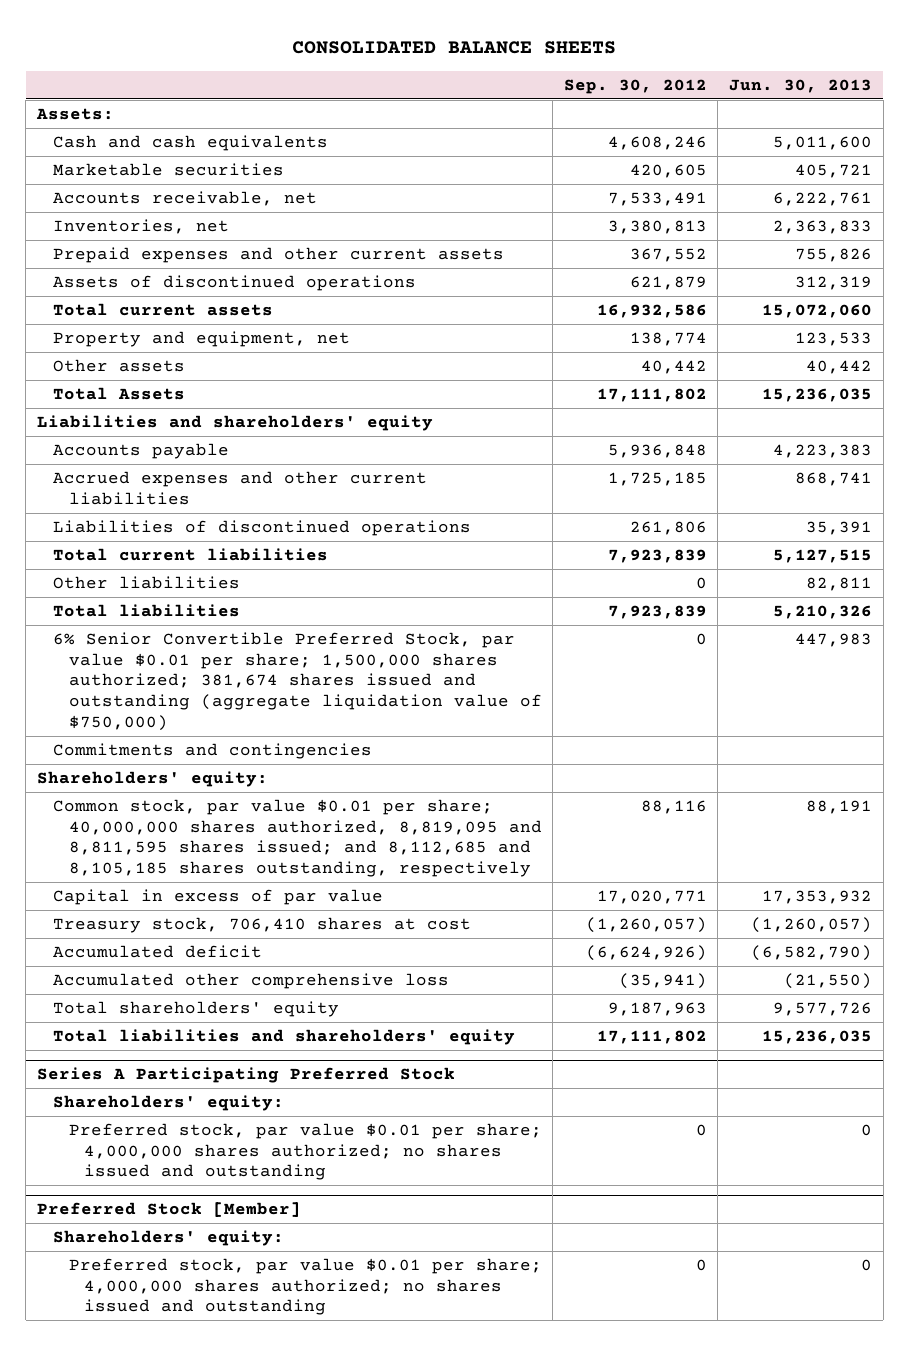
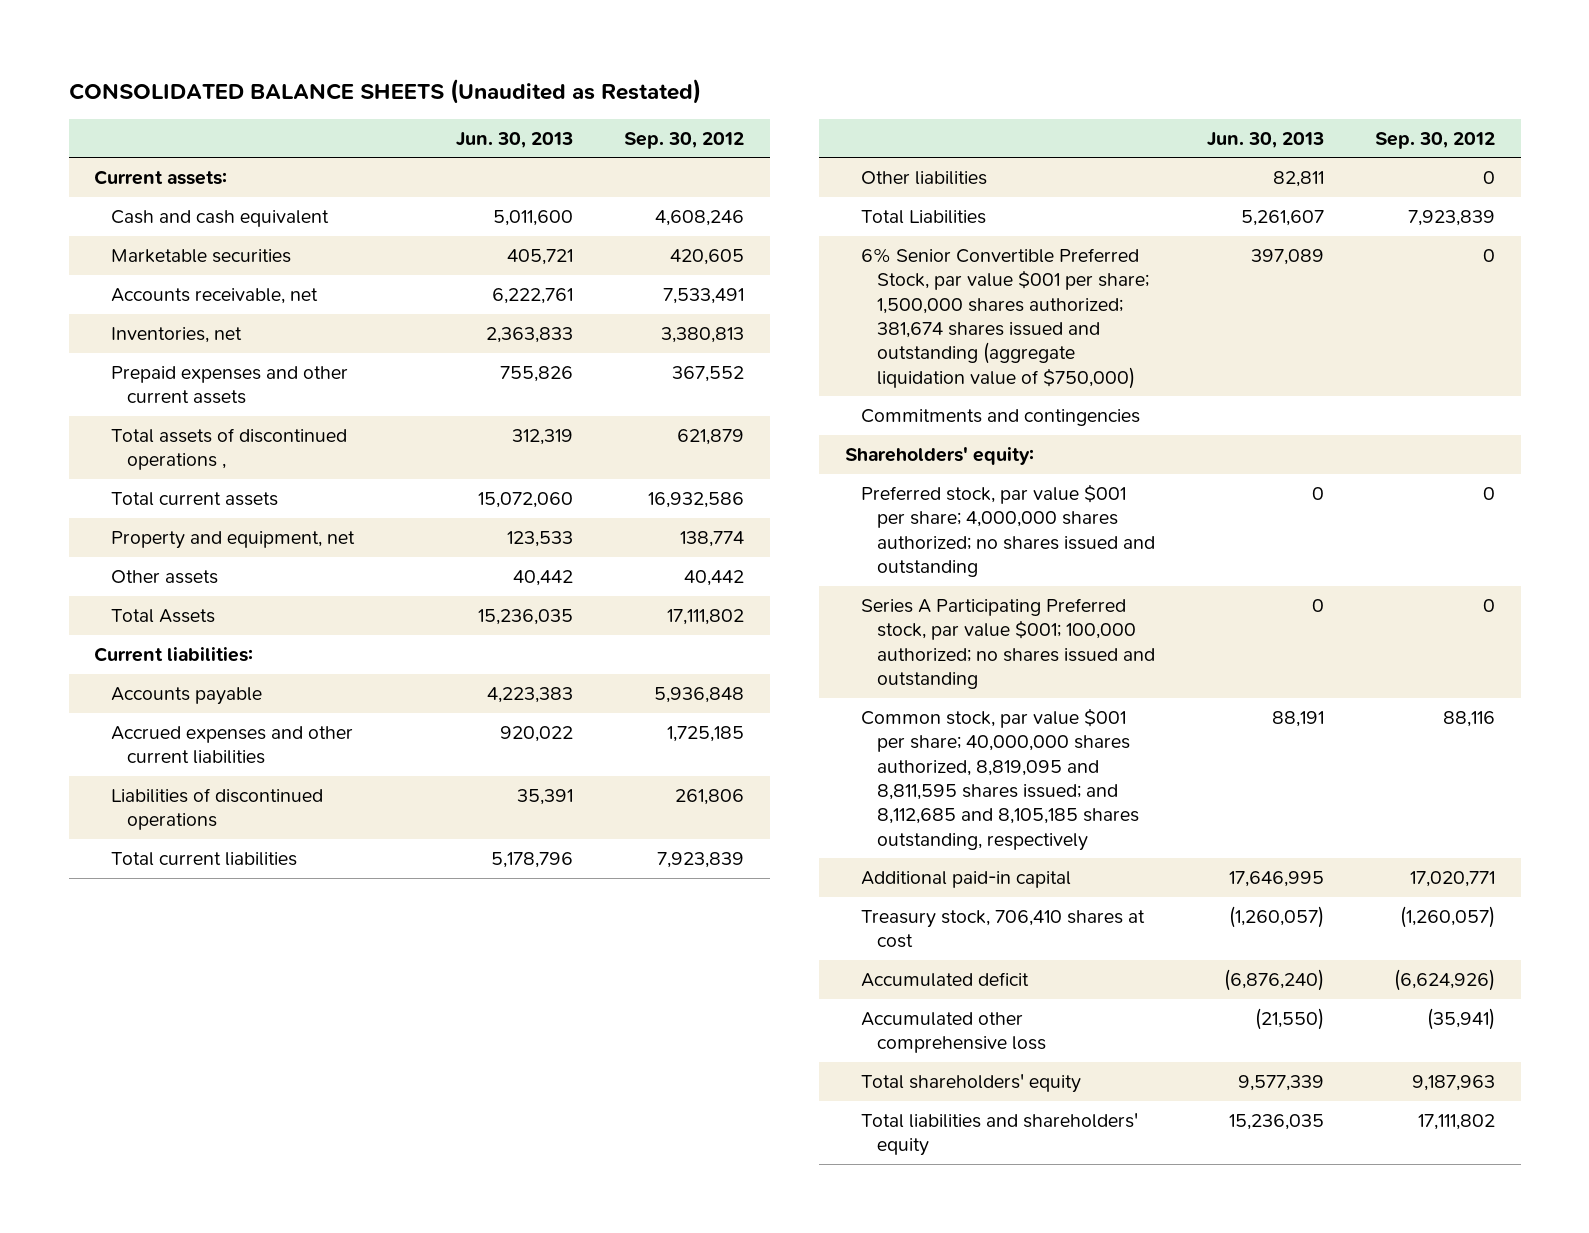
- CONSOLIDATED BALANCE SHEETS
+ CONSOLIDATED BALANCE SHEETS (Unaudited as Restated)
- | Sep. 30, 2012 | Jun. 30, 2013
+ | Jun. 30, 2013 | Sep. 30, 2012
- Assets:
- Cash and cash equivalents | 4,608,246 | 5,011,600
+ Current assets:
+ Cash and cash equivalent | 5,011,600 | 4,608,246
- Assets of discontinued operations | 621,879 | 312,319
+ Total assets of discontinued operations , | 312,319 | 621,879
- Liabilities and shareholders' equity
+ Current liabilities:
- Accrued expenses and other current liabilities | 1,725,185 | 868,741
+ Accrued expenses and other current liabilities | 920,022 | 1,725,185
- Total current liabilities | 7,923,839 | 5,127,515
+ Total current liabilities | 5,178,796 | 7,923,839
- Total liabilities | 7,923,839 | 5,210,326
- 6% Senior Convertible Preferred Stock, par value $0.01 per share; 1,500,000 shares authorized; 381,674 shares issued and outstanding (aggregate liquidation value of $750,000) | 0 | 447,983
+ Total Liabilities | 5,261,607 | 7,923,839
+ 6% Senior Convertible Preferred Stock, par value $001 per share; 1,500,000 shares authorized; 381,674 shares issued and outstanding (aggregate liquidation value of $750,000) | 397,089 | 0
- Common stock, par value $0.01 per share; 40,000,000 shares authorized, 8,819,095 and 8,811,595 shares issued; and 8,112,685 and 8,105,185 shares outstanding, respectively | 88,116 | 88,191
- Capital in excess of par value | 17,020,771 | 17,353,932
+ Preferred stock, par value $001 per share; 4,000,000 shares authorized; no shares issued and outstanding | 0 | 0
+ Series A Participating Preferred stock, par value $001; 100,000 authorized; no shares issued and outstanding | 0 | 0
+ Common stock, par value $001 per share; 40,000,000 shares authorized, 8,819,095 and 8,811,595 shares issued; and 8,112,685 and 8,105,185 shares outstanding, respectively | 88,191 | 88,116
+ Additional paid-in capital | 17,646,995 | 17,020,771
- Accumulated deficit | (6,624,926) | (6,582,790)
+ Accumulated deficit | (6,876,240) | (6,624,926)
- Total shareholders' equity | 9,187,963 | 9,577,726
+ Total shareholders' equity | 9,577,339 | 9,187,963
- Series A Participating Preferred Stock
- Shareholders' equity:
- Preferred stock, par value $0.01 per share; 4,000,000 shares authorized; no shares issued and outstanding | 0 | 0
- Preferred Stock [Member]
- Shareholders' equity:
- Preferred stock, par value $0.01 per share; 4,000,000 shares authorized; no shares issued and outstanding | 0 | 0

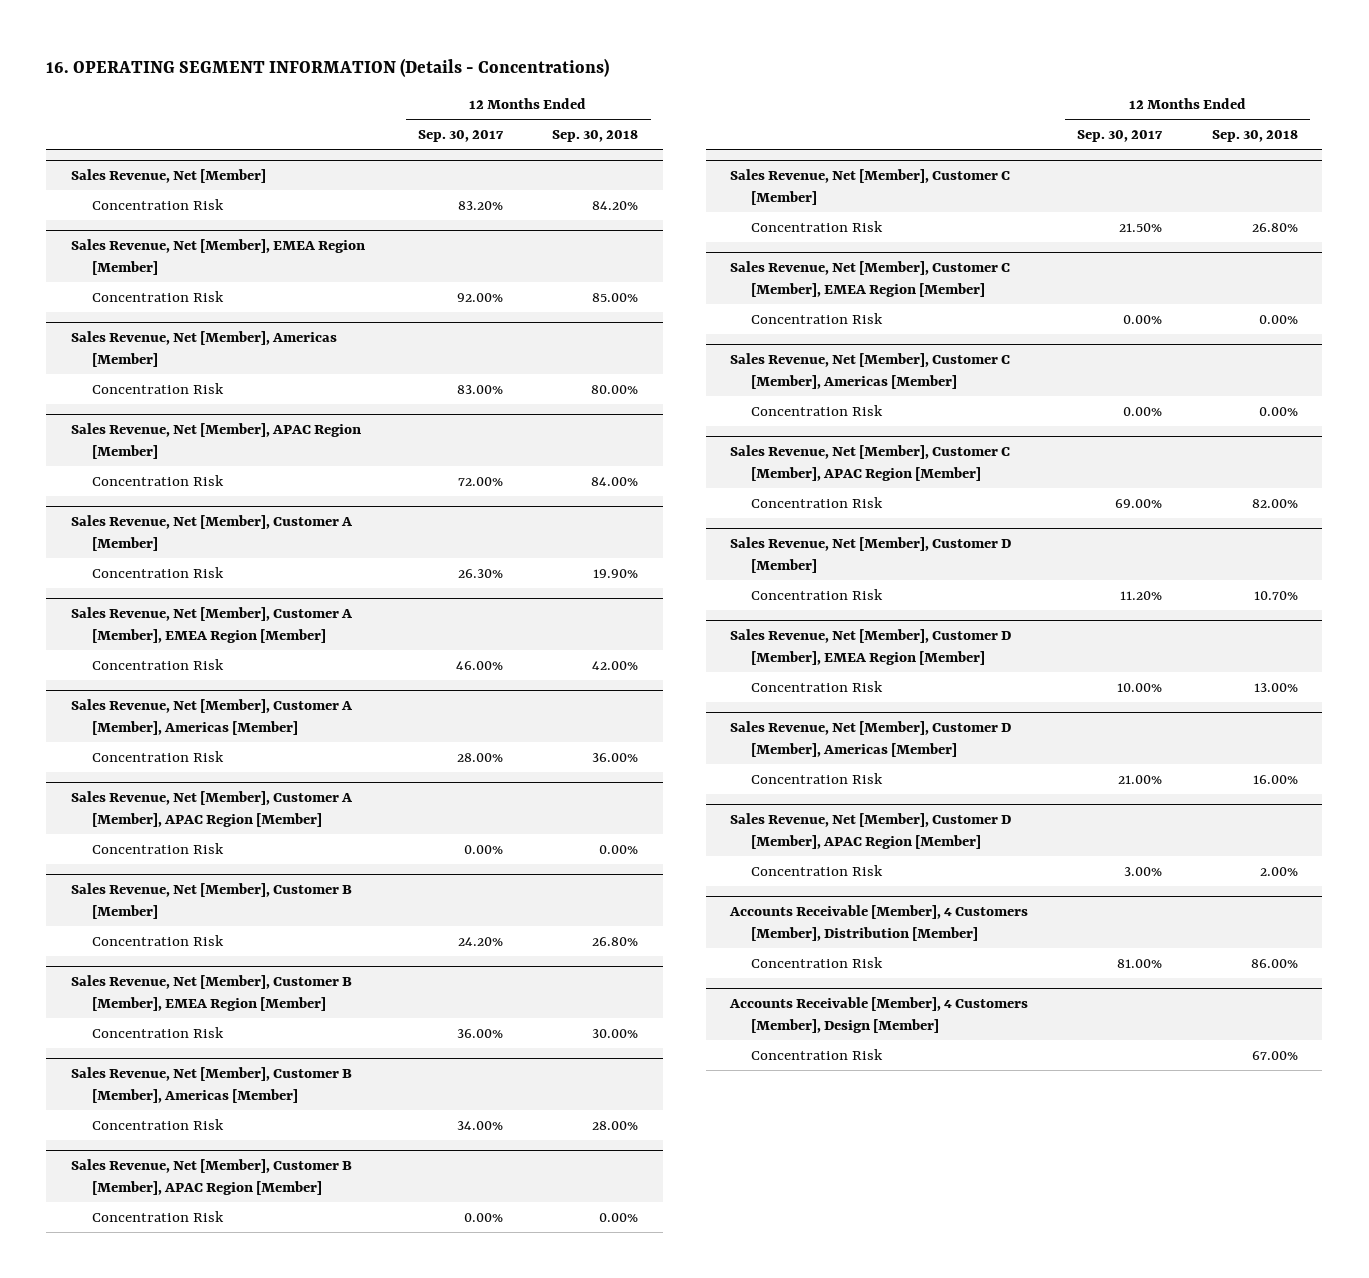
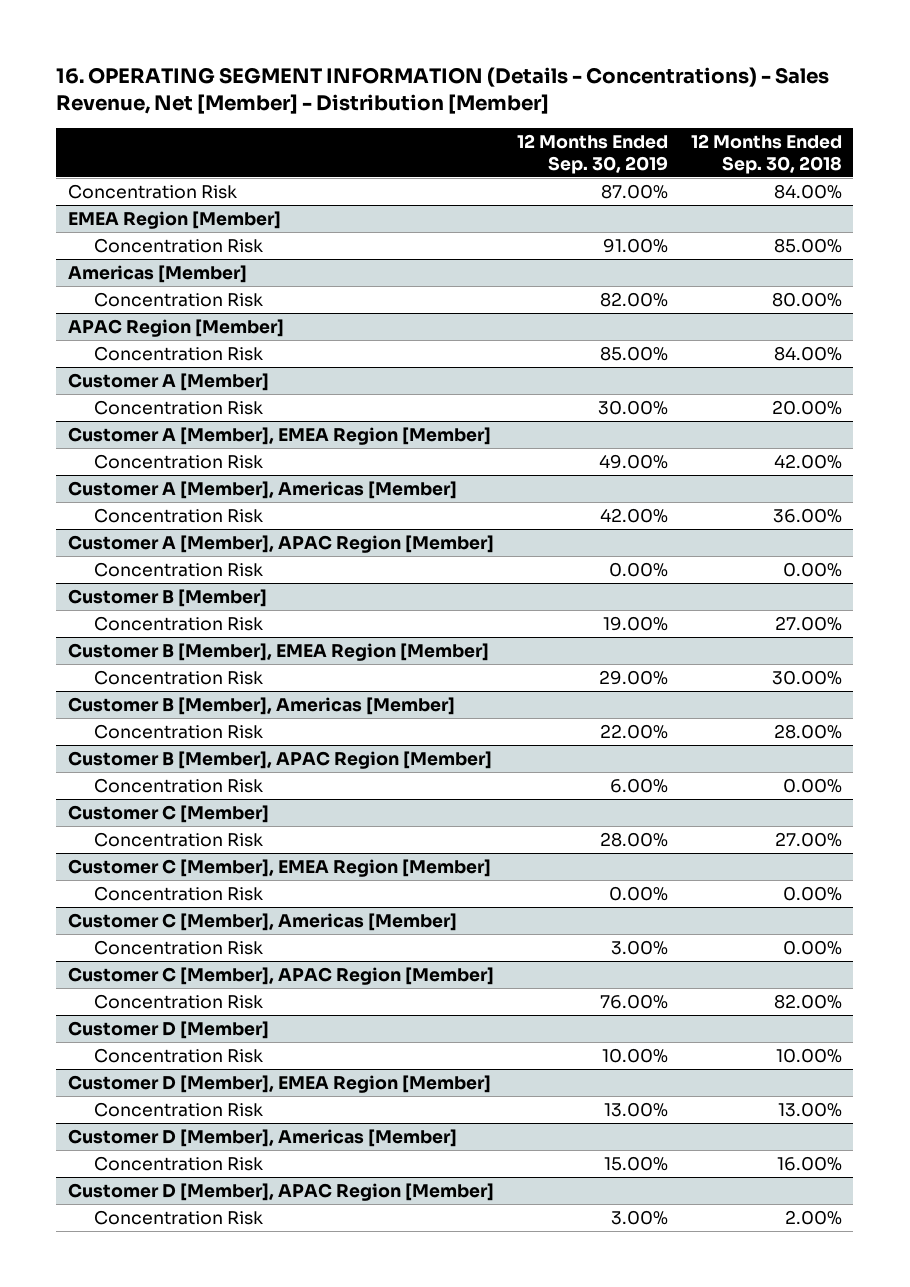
- 16. OPERATING SEGMENT INFORMATION (Details - Concentrations)
+ 16. OPERATING SEGMENT INFORMATION (Details - Concentrations) - Sales Revenue, Net [Member] - Distribution [Member]
- | 12 Months Ended Sep. 30, 2017 | 12 Months Ended Sep. 30, 2018
+ | 12 Months Ended Sep. 30, 2019 | 12 Months Ended Sep. 30, 2018
- Sales Revenue, Net [Member]
- Concentration Risk | 83.20% | 84.20%
- Sales Revenue, Net [Member], EMEA Region [Member]
+ Concentration Risk | 87.00% | 84.00%
+ EMEA Region [Member]
- Sales Revenue, Net [Member], Americas [Member]
+ Americas [Member]
- Sales Revenue, Net [Member], APAC Region [Member]
+ APAC Region [Member]
- Sales Revenue, Net [Member], Customer A [Member]
- Concentration Risk | 26.30% | 19.90%
- Sales Revenue, Net [Member], Customer A [Member], EMEA Region [Member]
+ Customer A [Member]
+ Concentration Risk | 30.00% | 20.00%
+ Customer A [Member], EMEA Region [Member]
- Sales Revenue, Net [Member], Customer A [Member], Americas [Member]
+ Customer A [Member], Americas [Member]
- Sales Revenue, Net [Member], Customer A [Member], APAC Region [Member]
+ Customer A [Member], APAC Region [Member]
- Sales Revenue, Net [Member], Customer B [Member]
- Concentration Risk | 24.20% | 26.80%
- Sales Revenue, Net [Member], Customer B [Member], EMEA Region [Member]
+ Customer B [Member]
+ Concentration Risk | 19.00% | 27.00%
+ Customer B [Member], EMEA Region [Member]
- Sales Revenue, Net [Member], Customer B [Member], Americas [Member]
+ Customer B [Member], Americas [Member]
- Sales Revenue, Net [Member], Customer B [Member], APAC Region [Member]
+ Customer B [Member], APAC Region [Member]
- Sales Revenue, Net [Member], Customer C [Member]
- Concentration Risk | 21.50% | 26.80%
- Sales Revenue, Net [Member], Customer C [Member], EMEA Region [Member]
+ Customer C [Member]
+ Concentration Risk | 28.00% | 27.00%
+ Customer C [Member], EMEA Region [Member]
- Sales Revenue, Net [Member], Customer C [Member], Americas [Member]
+ Customer C [Member], Americas [Member]
- Sales Revenue, Net [Member], Customer C [Member], APAC Region [Member]
+ Customer C [Member], APAC Region [Member]
- Sales Revenue, Net [Member], Customer D [Member]
- Concentration Risk | 11.20% | 10.70%
- Sales Revenue, Net [Member], Customer D [Member], EMEA Region [Member]
+ Customer D [Member]
+ Concentration Risk | 10.00% | 10.00%
+ Customer D [Member], EMEA Region [Member]
- Sales Revenue, Net [Member], Customer D [Member], Americas [Member]
+ Customer D [Member], Americas [Member]
- Sales Revenue, Net [Member], Customer D [Member], APAC Region [Member]
+ Customer D [Member], APAC Region [Member]
- Accounts Receivable [Member], 4 Customers [Member], Distribution [Member]
- Concentration Risk | 81.00% | 86.00%
- Accounts Receivable [Member], 4 Customers [Member], Design [Member]
- Concentration Risk | | 67.00%

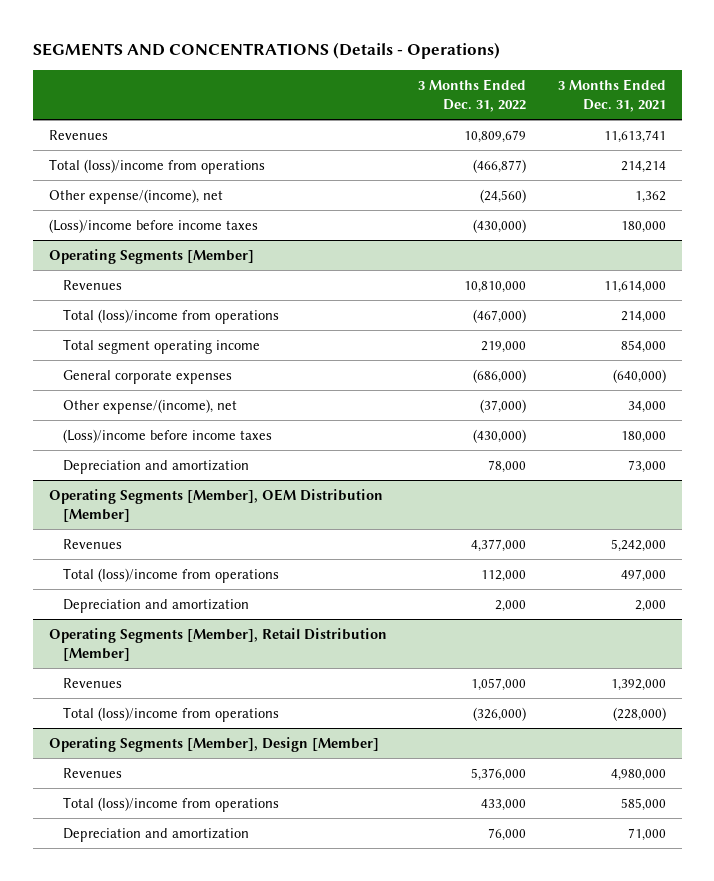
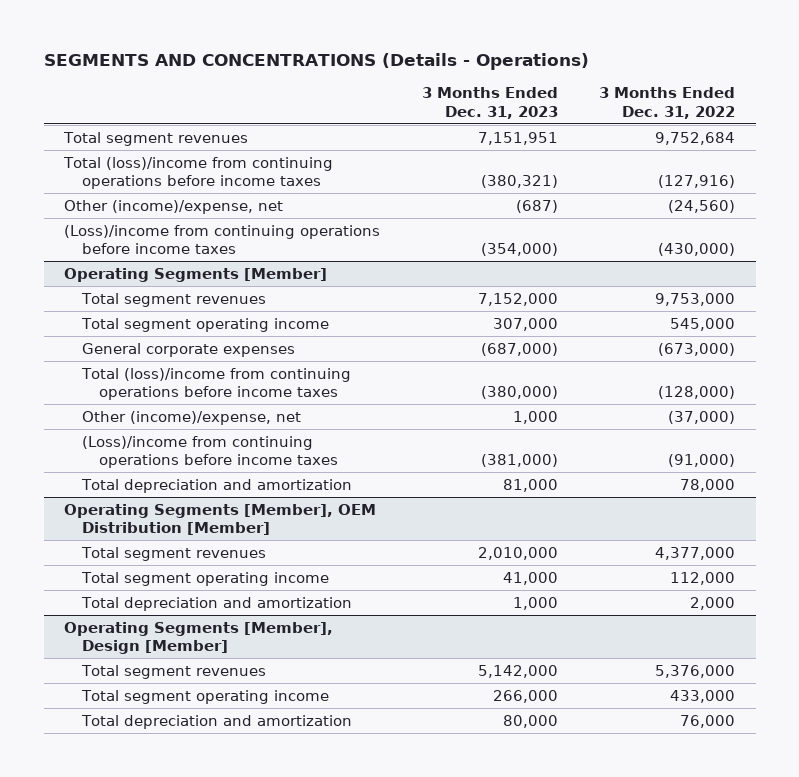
- | 3 Months Ended Dec. 31, 2022 | 3 Months Ended Dec. 31, 2021
+ | 3 Months Ended Dec. 31, 2023 | 3 Months Ended Dec. 31, 2022
- Revenues | 10,809,679 | 11,613,741
- Total (loss)/income from operations | (466,877) | 214,214
- Other expense/(income), net | (24,560) | 1,362
- (Loss)/income before income taxes | (430,000) | 180,000
+ Total segment revenues | 7,151,951 | 9,752,684
+ Total (loss)/income from continuing operations before income taxes | (380,321) | (127,916)
+ Other (income)/expense, net | (687) | (24,560)
+ (Loss)/income from continuing operations before income taxes | (354,000) | (430,000)
@ Operating Segments [Member]
- Revenues | 10,810,000 | 11,614,000
- Total (loss)/income from operations | (467,000) | 214,000
- Total segment operating income | 219,000 | 854,000
- General corporate expenses | (686,000) | (640,000)
- Other expense/(income), net | (37,000) | 34,000
- (Loss)/income before income taxes | (430,000) | 180,000
- Depreciation and amortization | 78,000 | 73,000
+ Total segment revenues | 7,152,000 | 9,753,000
+ Total segment operating income | 307,000 | 545,000
+ General corporate expenses | (687,000) | (673,000)
+ Total (loss)/income from continuing operations before income taxes | (380,000) | (128,000)
+ Other (income)/expense, net | 1,000 | (37,000)
+ (Loss)/income from continuing operations before income taxes | (381,000) | (91,000)
+ Total depreciation and amortization | 81,000 | 78,000
@ Operating Segments [Member], OEM Distribution [Member]
- Revenues | 4,377,000 | 5,242,000
- Total (loss)/income from operations | 112,000 | 497,000
- Depreciation and amortization | 2,000 | 2,000
- Operating Segments [Member], Retail Distribution [Member]
- Revenues | 1,057,000 | 1,392,000
- Total (loss)/income from operations | (326,000) | (228,000)
@ Operating Segments [Member], OEM Distribution [Member]
+ Total segment revenues | 2,010,000 | 4,377,000
+ Total segment operating income | 41,000 | 112,000
+ Total depreciation and amortization | 1,000 | 2,000
@ Operating Segments [Member], Design [Member]
- Revenues | 5,376,000 | 4,980,000
- Total (loss)/income from operations | 433,000 | 585,000
- Depreciation and amortization | 76,000 | 71,000
+ Total segment revenues | 5,142,000 | 5,376,000
+ Total segment operating income | 266,000 | 433,000
+ Total depreciation and amortization | 80,000 | 76,000

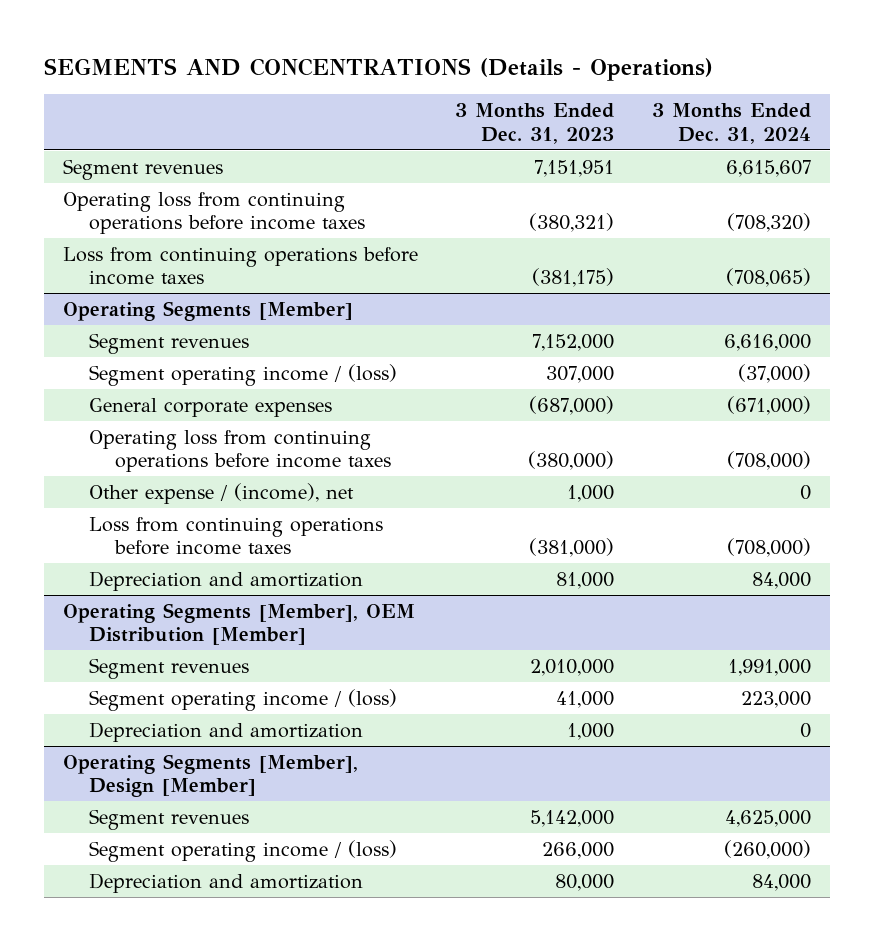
- | 3 Months Ended Dec. 31, 2023 | 3 Months Ended Dec. 31, 2022
+ | 3 Months Ended Dec. 31, 2023 | 3 Months Ended Dec. 31, 2024
- Total segment revenues | 7,151,951 | 9,752,684
- Total (loss)/income from continuing operations before income taxes | (380,321) | (127,916)
- Other (income)/expense, net | (687) | (24,560)
- (Loss)/income from continuing operations before income taxes | (354,000) | (430,000)
+ Segment revenues | 7,151,951 | 6,615,607
+ Operating loss from continuing operations before income taxes | (380,321) | (708,320)
+ Loss from continuing operations before income taxes | (381,175) | (708,065)
@ Operating Segments [Member]
- Total segment revenues | 7,152,000 | 9,753,000
- Total segment operating income | 307,000 | 545,000
+ Segment revenues | 7,152,000 | 6,616,000
+ Segment operating income / (loss) | 307,000 | (37,000)
- Total (loss)/income from continuing operations before income taxes | (380,000) | (128,000)
- Other (income)/expense, net | 1,000 | (37,000)
- (Loss)/income from continuing operations before income taxes | (381,000) | (91,000)
- Total depreciation and amortization | 81,000 | 78,000
+ Operating loss from continuing operations before income taxes | (380,000) | (708,000)
+ Other expense / (income), net | 1,000 | 0
+ Loss from continuing operations before income taxes | (381,000) | (708,000)
+ Depreciation and amortization | 81,000 | 84,000
@ Operating Segments [Member], OEM Distribution [Member]
- Total segment revenues | 2,010,000 | 4,377,000
- Total segment operating income | 41,000 | 112,000
- Total depreciation and amortization | 1,000 | 2,000
+ Segment revenues | 2,010,000 | 1,991,000
+ Segment operating income / (loss) | 41,000 | 223,000
+ Depreciation and amortization | 1,000 | 0
@ Operating Segments [Member], Design [Member]
- Total segment revenues | 5,142,000 | 5,376,000
- Total segment operating income | 266,000 | 433,000
- Total depreciation and amortization | 80,000 | 76,000
+ Segment revenues | 5,142,000 | 4,625,000
+ Segment operating income / (loss) | 266,000 | (260,000)
+ Depreciation and amortization | 80,000 | 84,000

